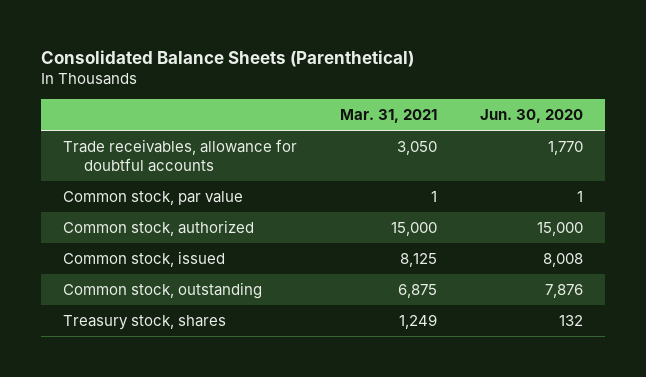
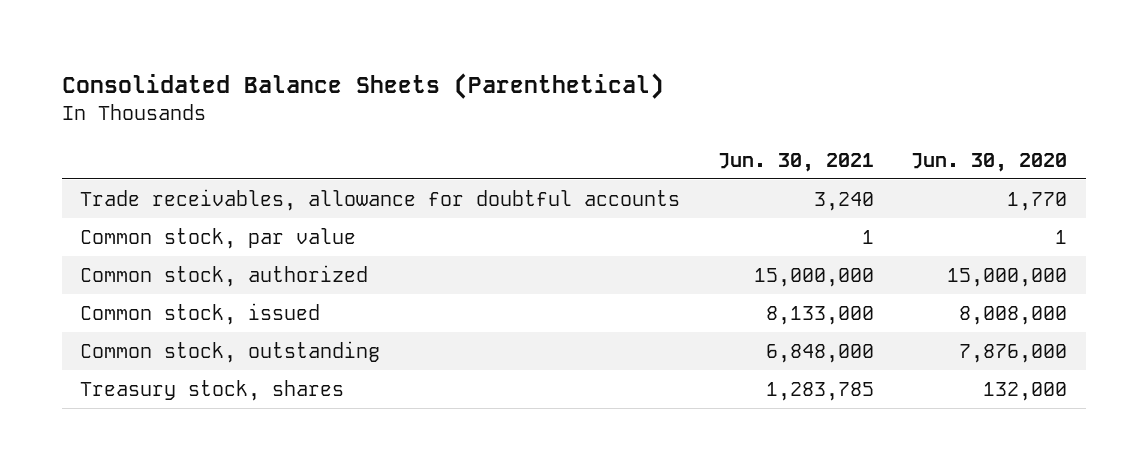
- | Mar. 31, 2021 | Jun. 30, 2020
+ | Jun. 30, 2021 | Jun. 30, 2020
- Common stock, authorized | 15,000 | 15,000
- Common stock, issued | 8,125 | 8,008
- Common stock, outstanding | 6,875 | 7,876
- Treasury stock, shares | 1,249 | 132
+ Common stock, authorized | 15,000,000 | 15,000,000
+ Common stock, issued | 8,133,000 | 8,008,000
+ Common stock, outstanding | 6,848,000 | 7,876,000
+ Treasury stock, shares | 1,283,785 | 132,000

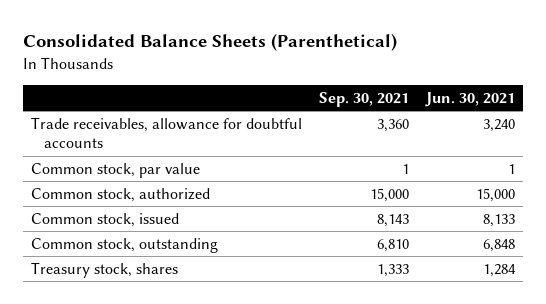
- | Jun. 30, 2021 | Jun. 30, 2020
+ | Sep. 30, 2021 | Jun. 30, 2021
- Common stock, authorized | 15,000,000 | 15,000,000
- Common stock, issued | 8,133,000 | 8,008,000
- Common stock, outstanding | 6,848,000 | 7,876,000
- Treasury stock, shares | 1,283,785 | 132,000
+ Common stock, authorized | 15,000 | 15,000
+ Common stock, issued | 8,143 | 8,133
+ Common stock, outstanding | 6,810 | 6,848
+ Treasury stock, shares | 1,333 | 1,284

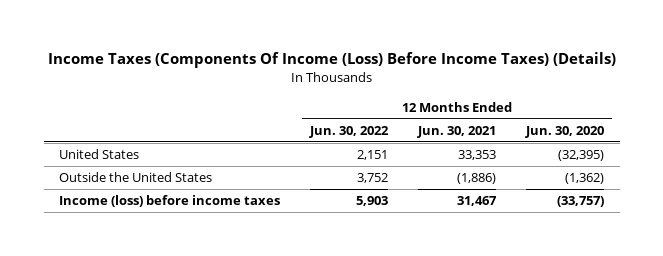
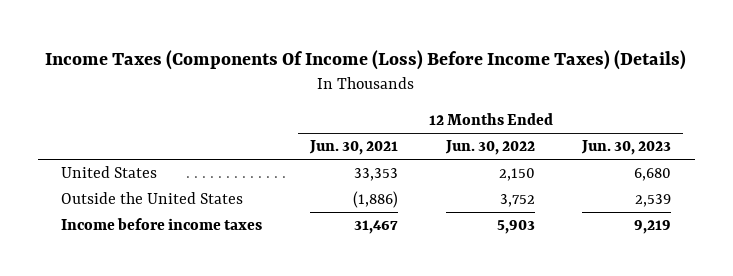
- | 12 Months Ended Jun. 30, 2022 | 12 Months Ended Jun. 30, 2021 | 12 Months Ended Jun. 30, 2020
+ | 12 Months Ended Jun. 30, 2021 | 12 Months Ended Jun. 30, 2022 | 12 Months Ended Jun. 30, 2023
- United States | 2,151 | 33,353 | (32,395)
+ United States | 33,353 | 2,150 | 6,680
- Income (loss) before income taxes | 5,903 | 31,467 | (33,757)
+ Income before income taxes | 31,467 | 5,903 | 9,219

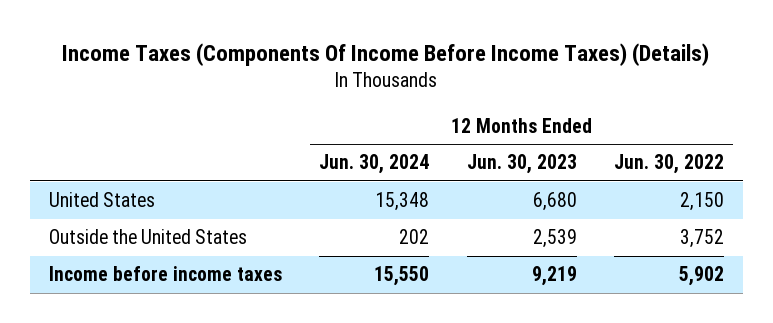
- Income Taxes (Components Of Income (Loss) Before Income Taxes) (Details)
+ Income Taxes (Components Of Income Before Income Taxes) (Details)
- | 12 Months Ended Jun. 30, 2021 | 12 Months Ended Jun. 30, 2022 | 12 Months Ended Jun. 30, 2023
+ | 12 Months Ended Jun. 30, 2024 | 12 Months Ended Jun. 30, 2023 | 12 Months Ended Jun. 30, 2022
- Income before income taxes | 31,467 | 5,903 | 9,219
+ Income before income taxes | 15,550 | 9,219 | 5,902

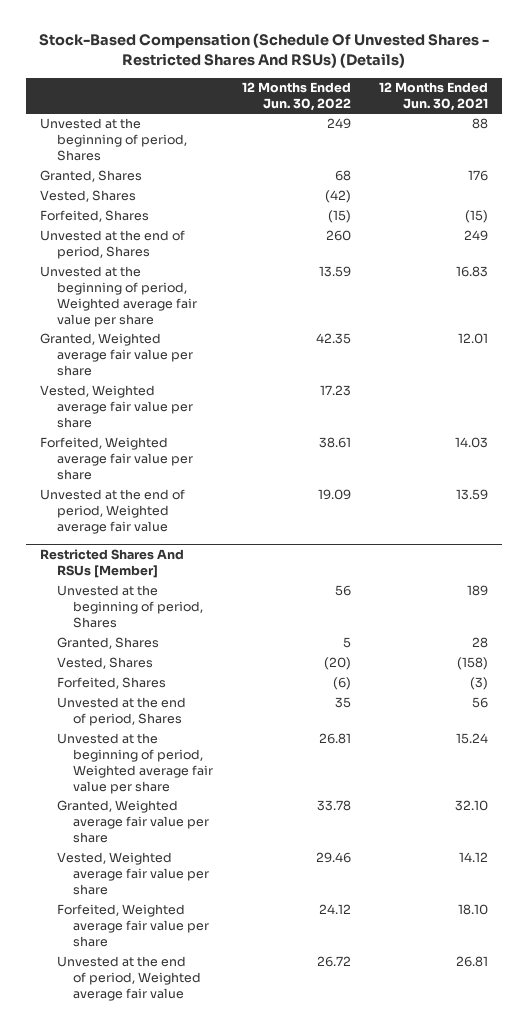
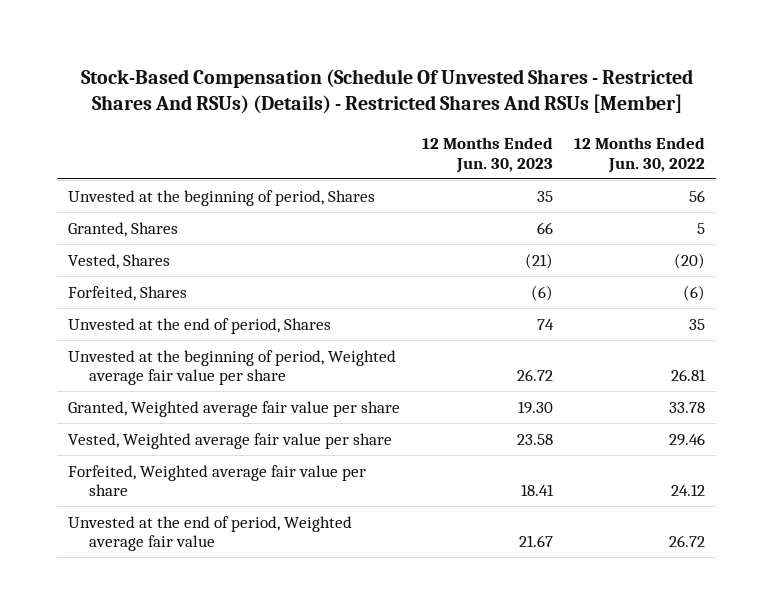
- Stock-Based Compensation (Schedule Of Unvested Shares - Restricted Shares And RSUs) (Details)
+ Stock-Based Compensation (Schedule Of Unvested Shares - Restricted Shares And RSUs) (Details) - Restricted Shares And RSUs [Member]
- | 12 Months Ended Jun. 30, 2022 | 12 Months Ended Jun. 30, 2021
+ | 12 Months Ended Jun. 30, 2023 | 12 Months Ended Jun. 30, 2022
- Unvested at the beginning of period, Shares | 249 | 88
- Granted, Shares | 68 | 176
- Vested, Shares | (42) |
- Forfeited, Shares | (15) | (15)
- Unvested at the end of period, Shares | 260 | 249
- Unvested at the beginning of period, Weighted average fair value per share | 13.59 | 16.83
- Granted, Weighted average fair value per share | 42.35 | 12.01
- Vested, Weighted average fair value per share | 17.23 |
- Forfeited, Weighted average fair value per share | 38.61 | 14.03
- Unvested at the end of period, Weighted average fair value | 19.09 | 13.59
- Restricted Shares And RSUs [Member]

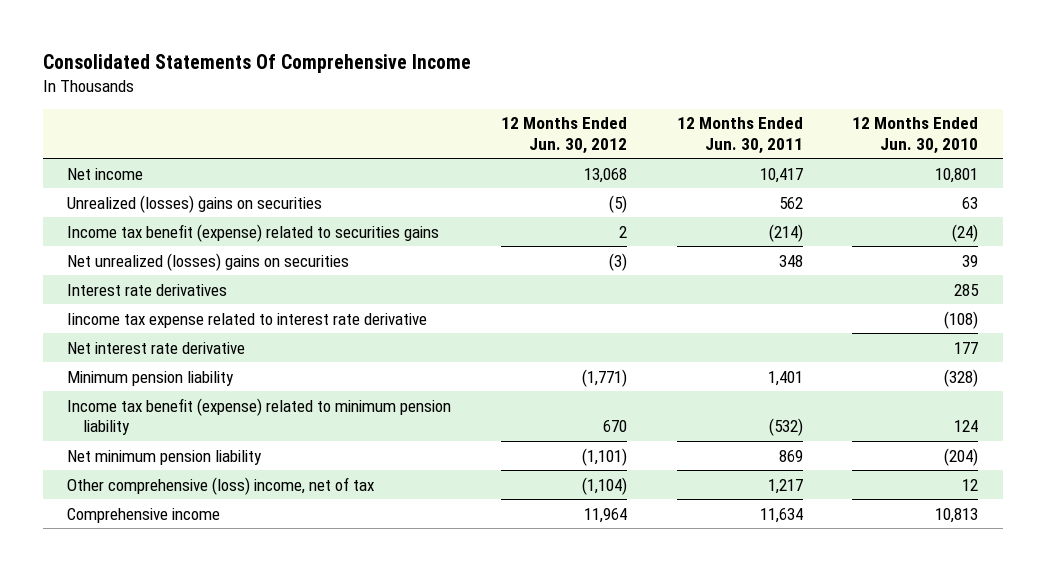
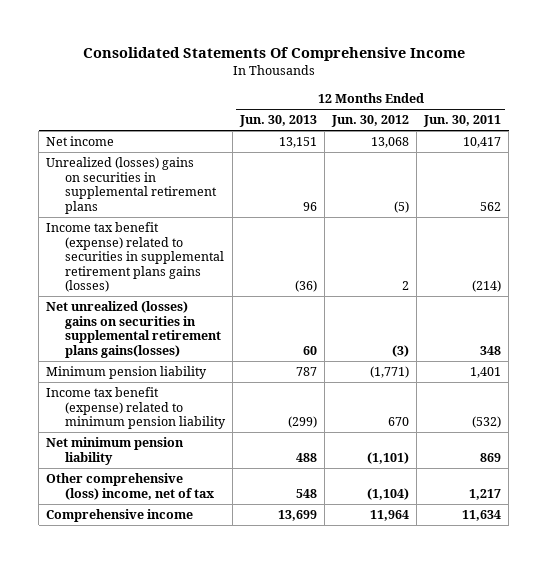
- | 12 Months Ended Jun. 30, 2012 | 12 Months Ended Jun. 30, 2011 | 12 Months Ended Jun. 30, 2010
+ | 12 Months Ended Jun. 30, 2013 | 12 Months Ended Jun. 30, 2012 | 12 Months Ended Jun. 30, 2011
- Unrealized (losses) gains on securities | (5) | 562 | 63
- Income tax benefit (expense) related to securities gains | 2 | (214) | (24)
- Net unrealized (losses) gains on securities | (3) | 348 | 39
- Interest rate derivatives | | | 285
- Iincome tax expense related to interest rate derivative | | | (108)
- Net interest rate derivative | | | 177
+ Unrealized (losses) gains on securities in supplemental retirement plans | 96 | (5) | 562
+ Income tax benefit (expense) related to securities in supplemental retirement plans gains (losses) | (36) | 2 | (214)
+ Net unrealized (losses) gains on securities in supplemental retirement plans gains(losses) | 60 | (3) | 348

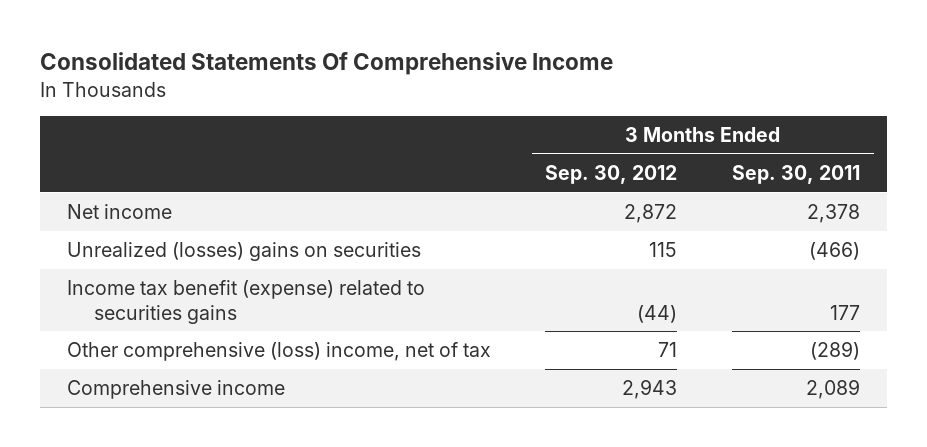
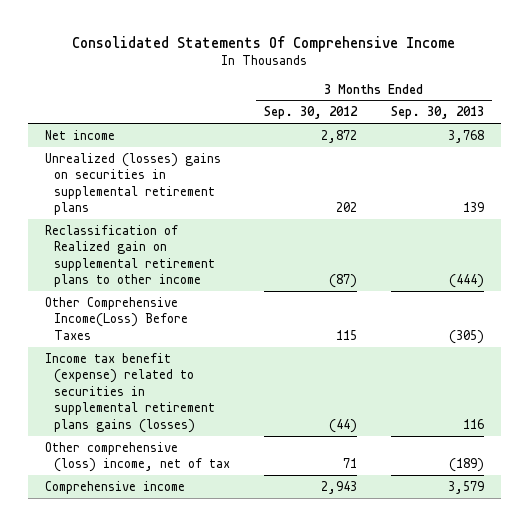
- | 3 Months Ended Sep. 30, 2012 | 3 Months Ended Sep. 30, 2011
+ | 3 Months Ended Sep. 30, 2012 | 3 Months Ended Sep. 30, 2013
- Unrealized (losses) gains on securities | 115 | (466)
- Income tax benefit (expense) related to securities gains | (44) | 177
+ Unrealized (losses) gains on securities in supplemental retirement plans | 202 | 139
+ Reclassification of Realized gain on supplemental retirement plans to other income | (87) | (444)
+ Other Comprehensive Income(Loss) Before Taxes | 115 | (305)
+ Income tax benefit (expense) related to securities in supplemental retirement plans gains (losses) | (44) | 116

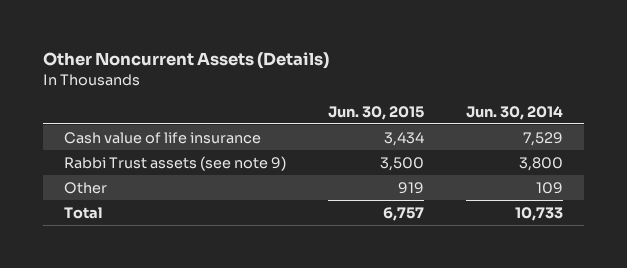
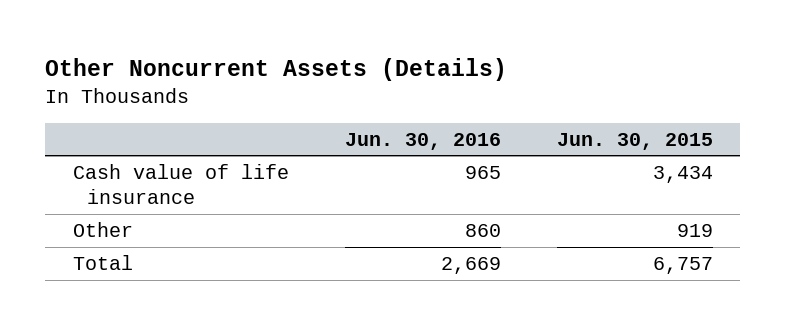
- | Jun. 30, 2015 | Jun. 30, 2014
+ | Jun. 30, 2016 | Jun. 30, 2015
- Rabbi Trust assets (see note 9) | 3,500 | 3,800

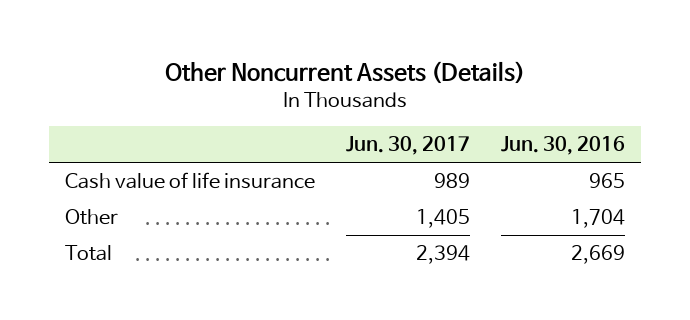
- | Jun. 30, 2016 | Jun. 30, 2015
+ | Jun. 30, 2017 | Jun. 30, 2016
- Other | 860 | 919
+ Other | 1,405 | 1,704

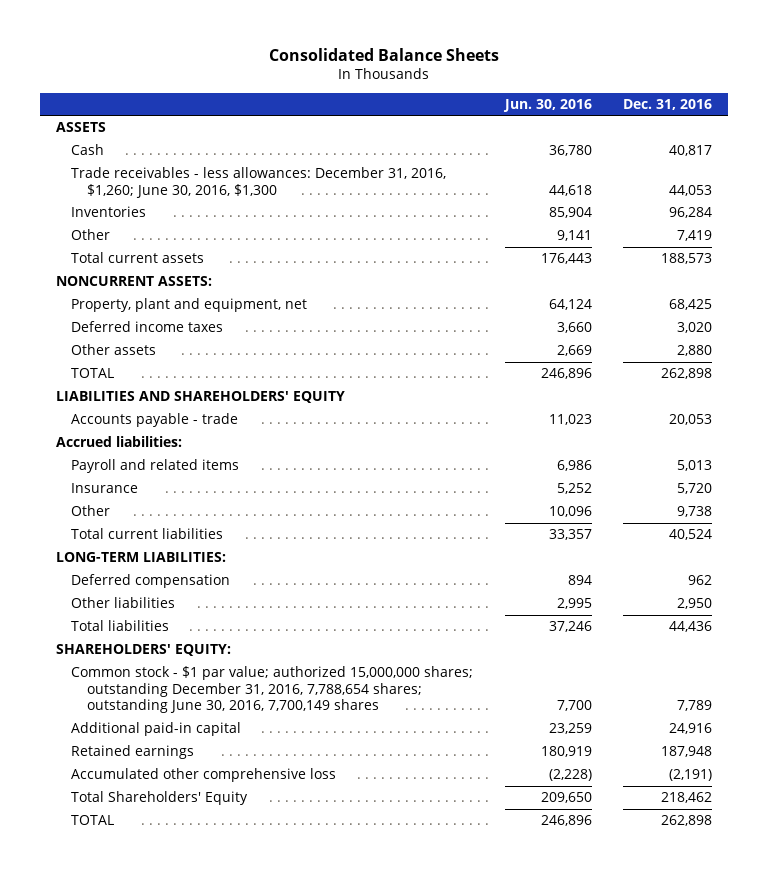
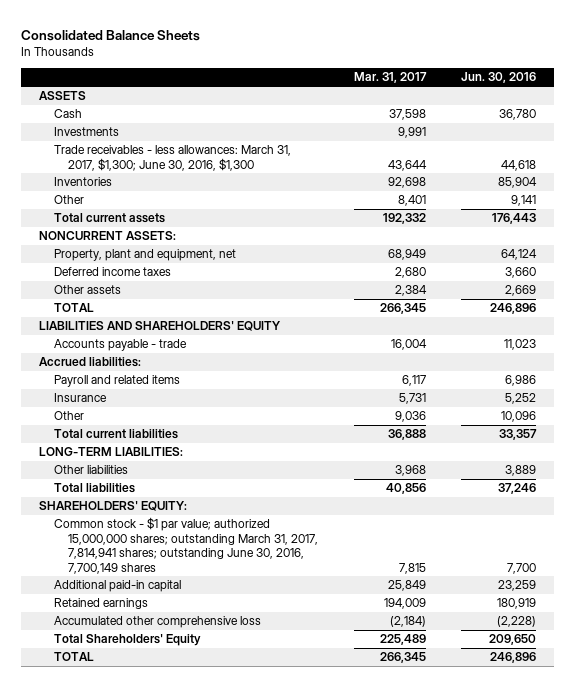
- | Jun. 30, 2016 | Dec. 31, 2016
+ | Mar. 31, 2017 | Jun. 30, 2016
- Trade receivables - less allowances: December 31, 2016, $1,260; June 30, 2016, $1,300 | 44,618 | 44,053
+ Investments | 9,991 |
+ Trade receivables - less allowances: March 31, 2017, $1,300; June 30, 2016, $1,300 | 43,644 | 44,618
- Deferred compensation | 894 | 962
- Other liabilities | 2,995 | 2,950
+ Other liabilities | 3,968 | 3,889
- Common stock - $1 par value; authorized 15,000,000 shares; outstanding December 31, 2016, 7,788,654 shares; outstanding June 30, 2016, 7,700,149 shares | 7,700 | 7,789
+ Common stock - $1 par value; authorized 15,000,000 shares; outstanding March 31, 2017, 7,814,941 shares; outstanding June 30, 2016, 7,700,149 shares | 7,815 | 7,700

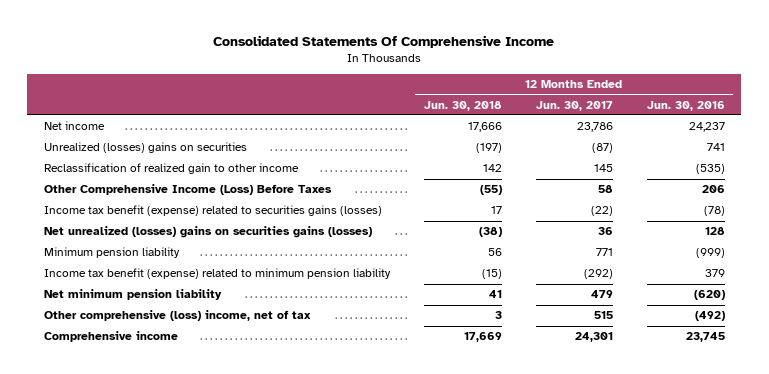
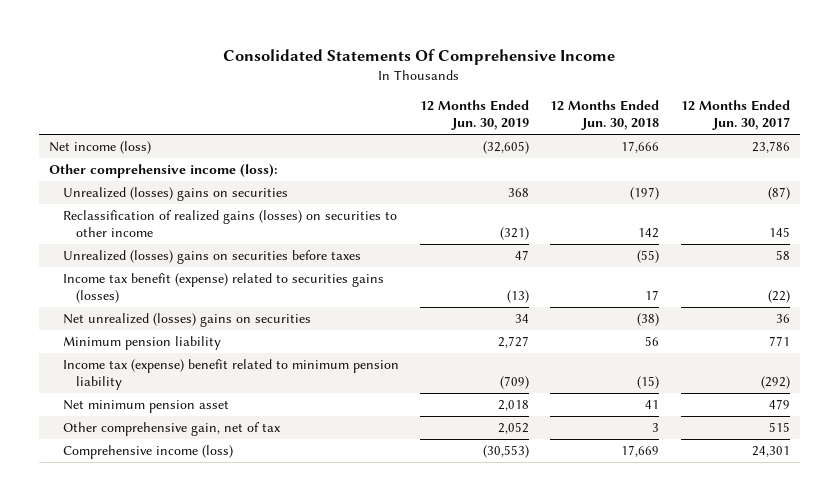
- | 12 Months Ended Jun. 30, 2018 | 12 Months Ended Jun. 30, 2017 | 12 Months Ended Jun. 30, 2016
+ | 12 Months Ended Jun. 30, 2019 | 12 Months Ended Jun. 30, 2018 | 12 Months Ended Jun. 30, 2017
- Net income | 17,666 | 23,786 | 24,237
+ Net income (loss) | (32,605) | 17,666 | 23,786
+ Other comprehensive income (loss):
- Reclassification of realized gain to other income | 142 | 145 | (535)
- Other Comprehensive Income (Loss) Before Taxes | (55) | 58 | 206
+ Reclassification of realized gains (losses) on securities to other income | (321) | 142 | 145
+ Unrealized (losses) gains on securities before taxes | 47 | (55) | 58
- Net unrealized (losses) gains on securities gains (losses) | (38) | 36 | 128
+ Net unrealized (losses) gains on securities | 34 | (38) | 36
- Income tax benefit (expense) related to minimum pension liability | (15) | (292) | 379
- Net minimum pension liability | 41 | 479 | (620)
- Other comprehensive (loss) income, net of tax | 3 | 515 | (492)
- Comprehensive income | 17,669 | 24,301 | 23,745
+ Income tax (expense) benefit related to minimum pension liability | (709) | (15) | (292)
+ Net minimum pension asset | 2,018 | 41 | 479
+ Other comprehensive gain, net of tax | 2,052 | 3 | 515
+ Comprehensive income (loss) | (30,553) | 17,669 | 24,301

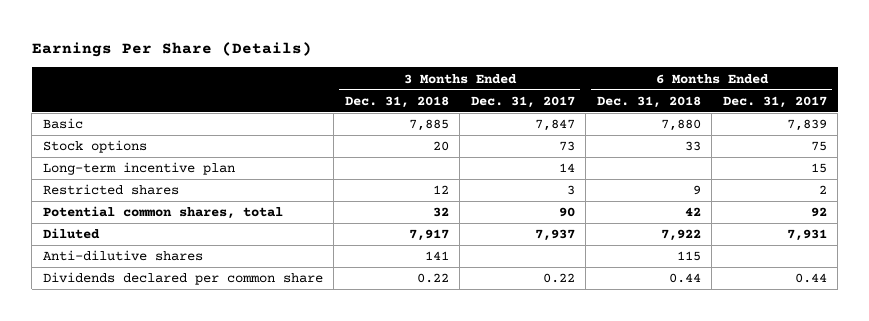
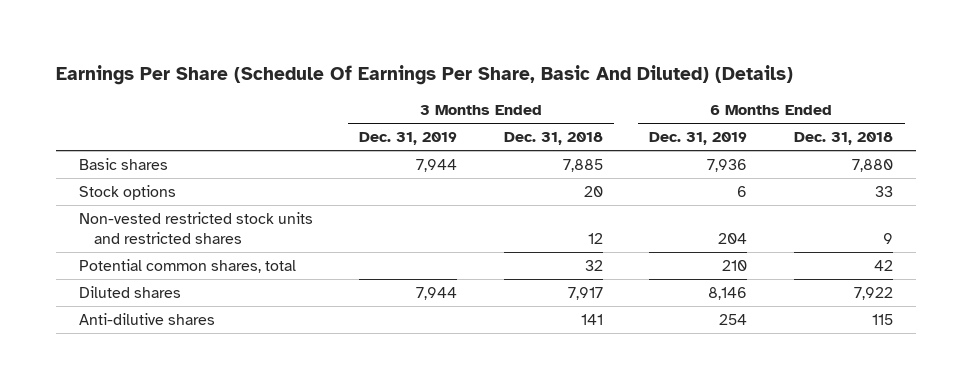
- Earnings Per Share (Details)
+ Earnings Per Share (Schedule Of Earnings Per Share, Basic And Diluted) (Details)
- | 3 Months Ended Dec. 31, 2018 | 3 Months Ended Dec. 31, 2017 | 6 Months Ended Dec. 31, 2018 | 6 Months Ended Dec. 31, 2017
+ | 3 Months Ended Dec. 31, 2019 | 3 Months Ended Dec. 31, 2018 | 6 Months Ended Dec. 31, 2019 | 6 Months Ended Dec. 31, 2018
- Basic | 7,885 | 7,847 | 7,880 | 7,839
+ Basic shares | 7,944 | 7,885 | 7,936 | 7,880
- Long-term incentive plan | | 14 | | 15
- Restricted shares | 12 | 3 | 9 | 2
+ Non-vested restricted stock units and restricted shares | | 12 | 204 | 9
- Diluted | 7,917 | 7,937 | 7,922 | 7,931
+ Diluted shares | 7,944 | 7,917 | 8,146 | 7,922
- Dividends declared per common share | 0.22 | 0.22 | 0.44 | 0.44

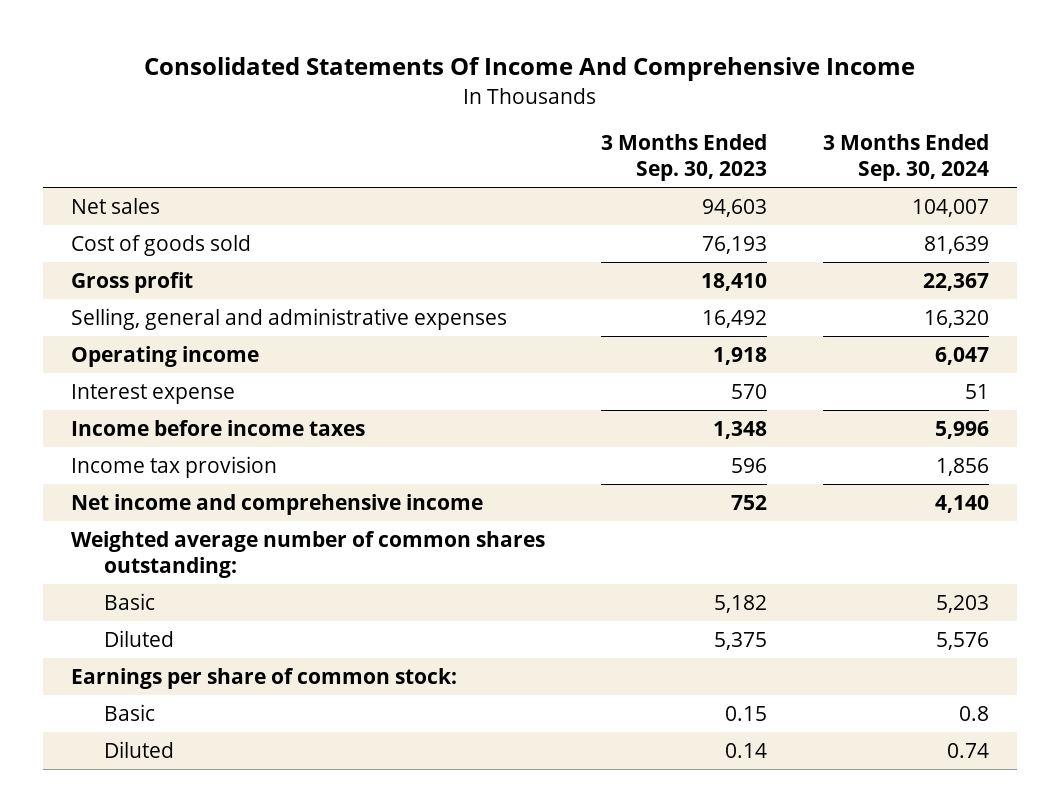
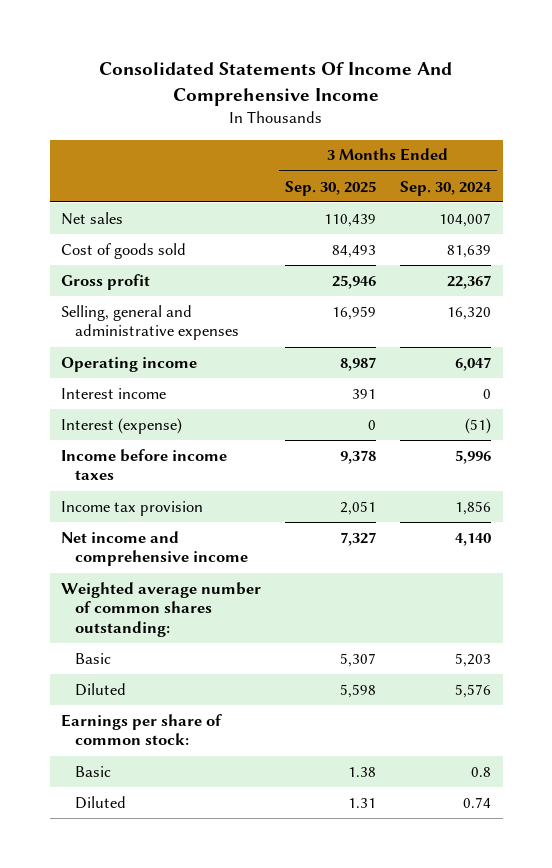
- | 3 Months Ended Sep. 30, 2023 | 3 Months Ended Sep. 30, 2024
+ | 3 Months Ended Sep. 30, 2025 | 3 Months Ended Sep. 30, 2024
- Interest expense | 570 | 51
+ Interest income | 391 | 0
+ Interest (expense) | 0 | (51)

